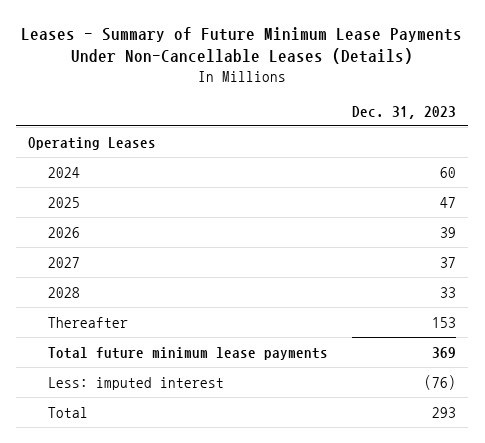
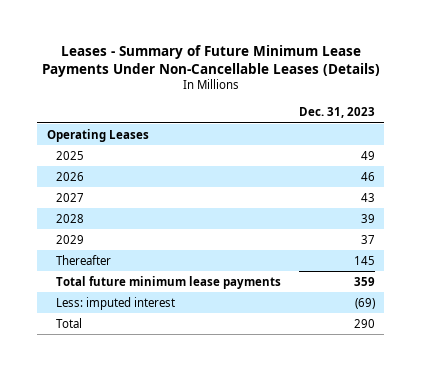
- 2024 | 60
- 2025 | 47
- 2026 | 39
- 2027 | 37
- 2028 | 33
- Thereafter | 153
- Total future minimum lease payments | 369
- Less: imputed interest | (76)
- Total | 293
+ 2025 | 49
+ 2026 | 46
+ 2027 | 43
+ 2028 | 39
+ 2029 | 37
+ Thereafter | 145
+ Total future minimum lease payments | 359
+ Less: imputed interest | (69)
+ Total | 290

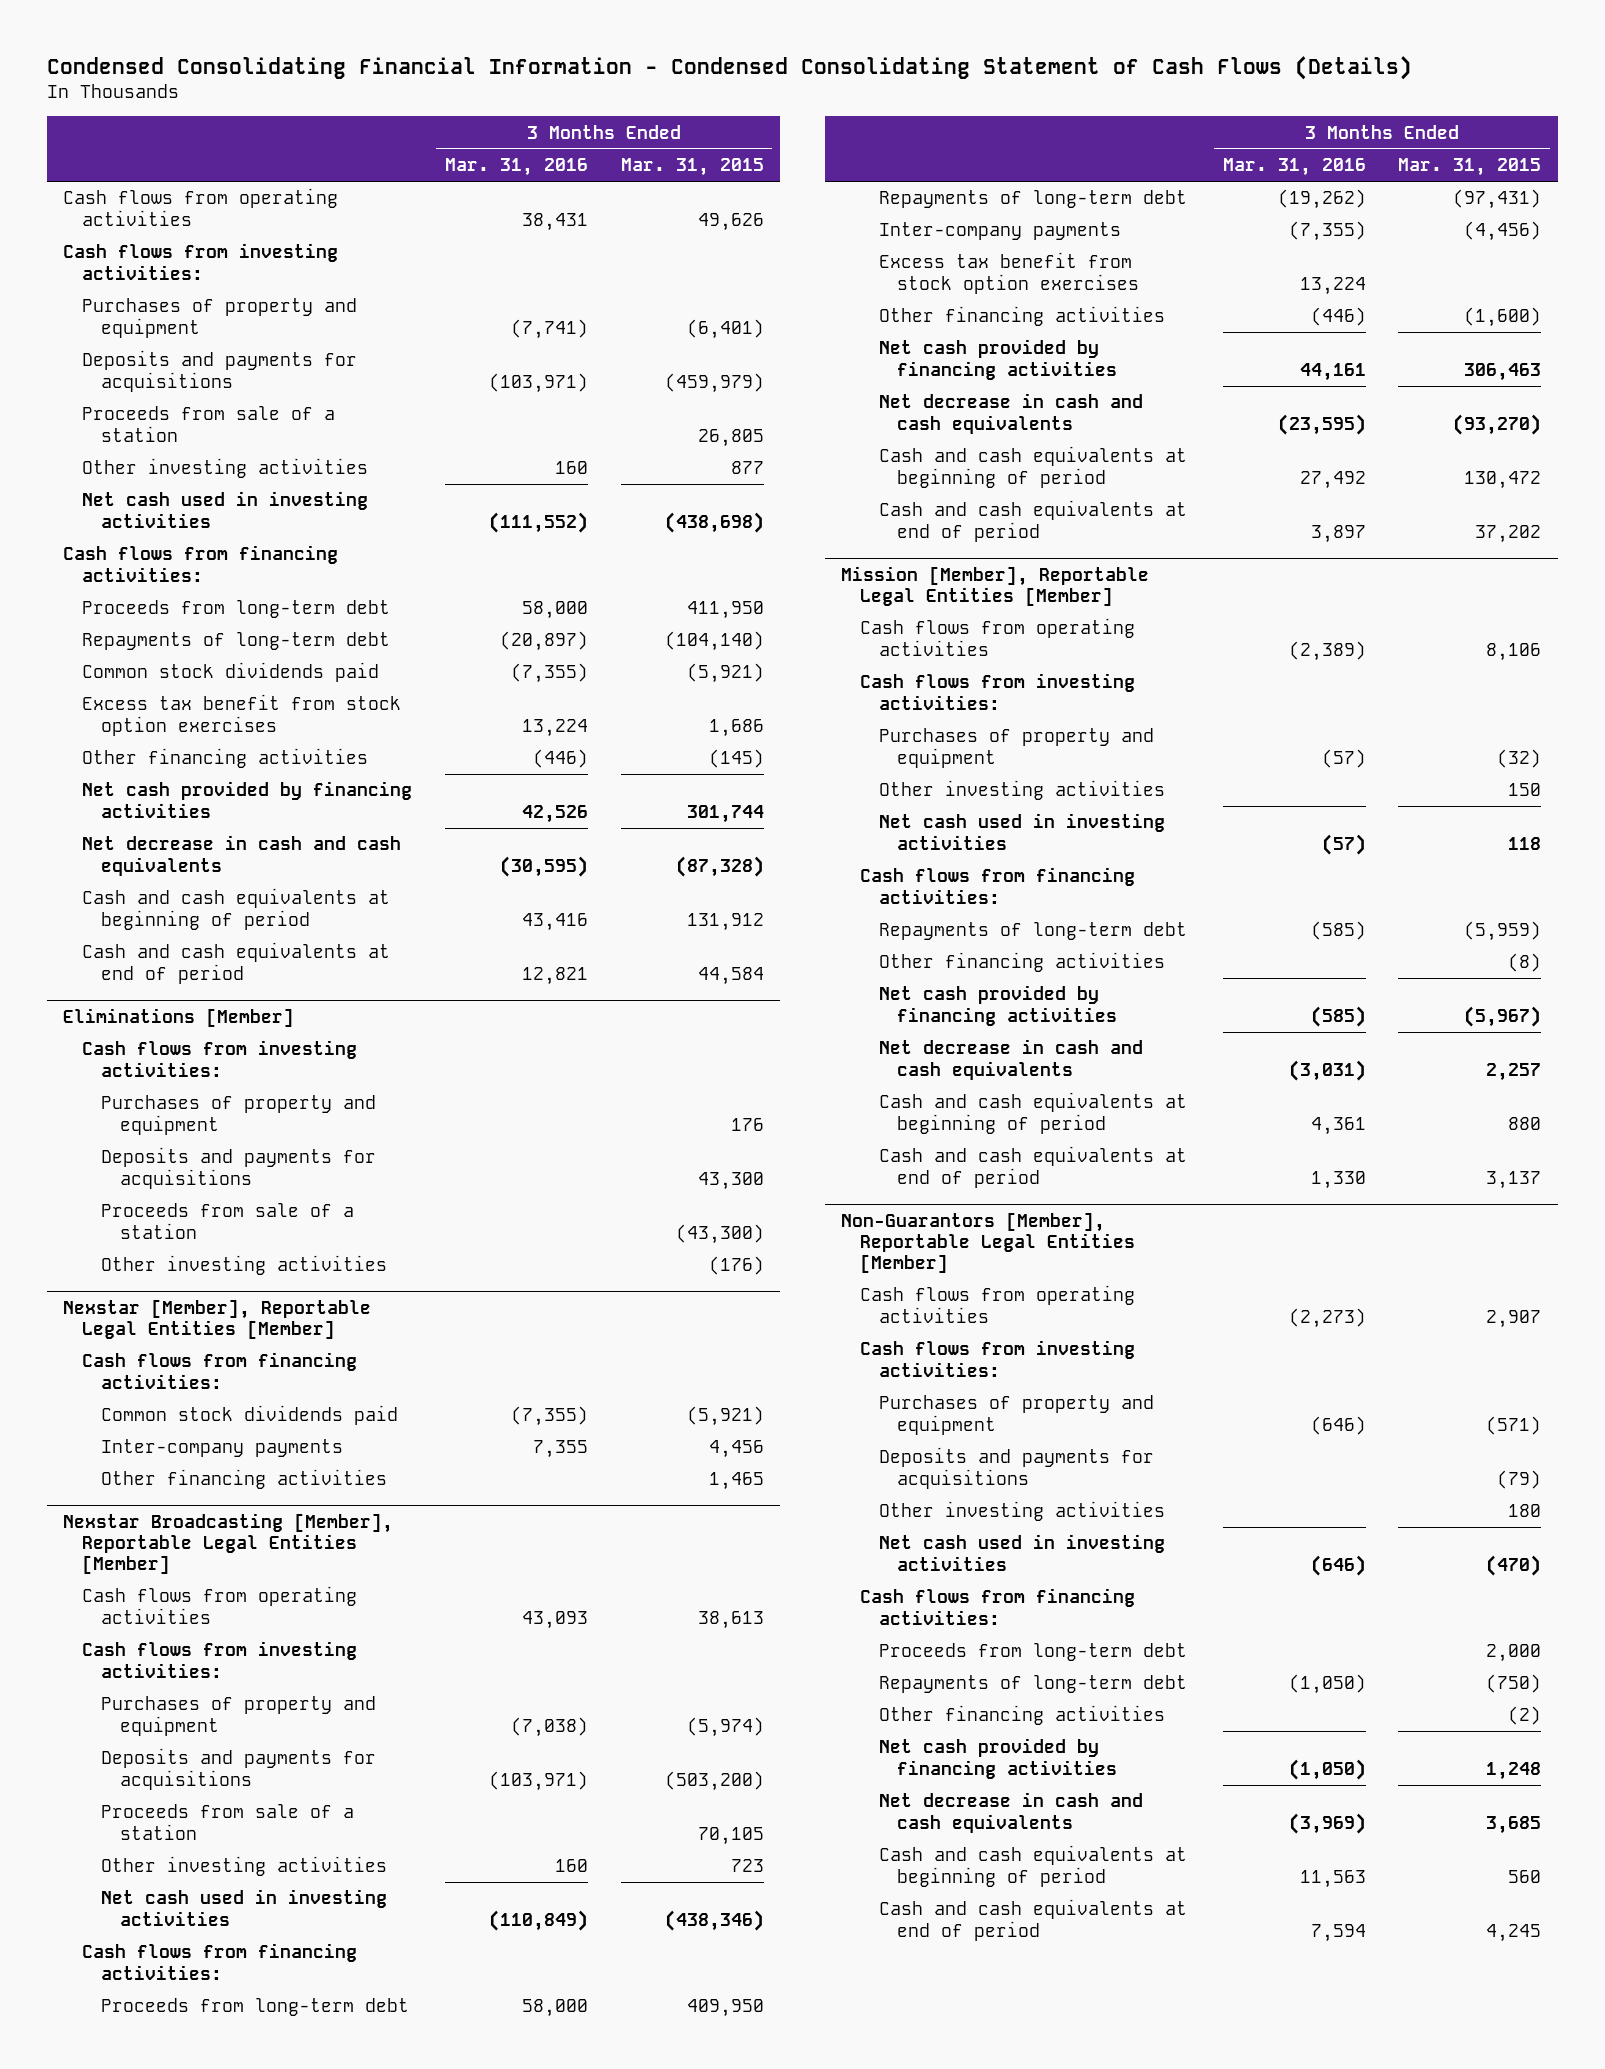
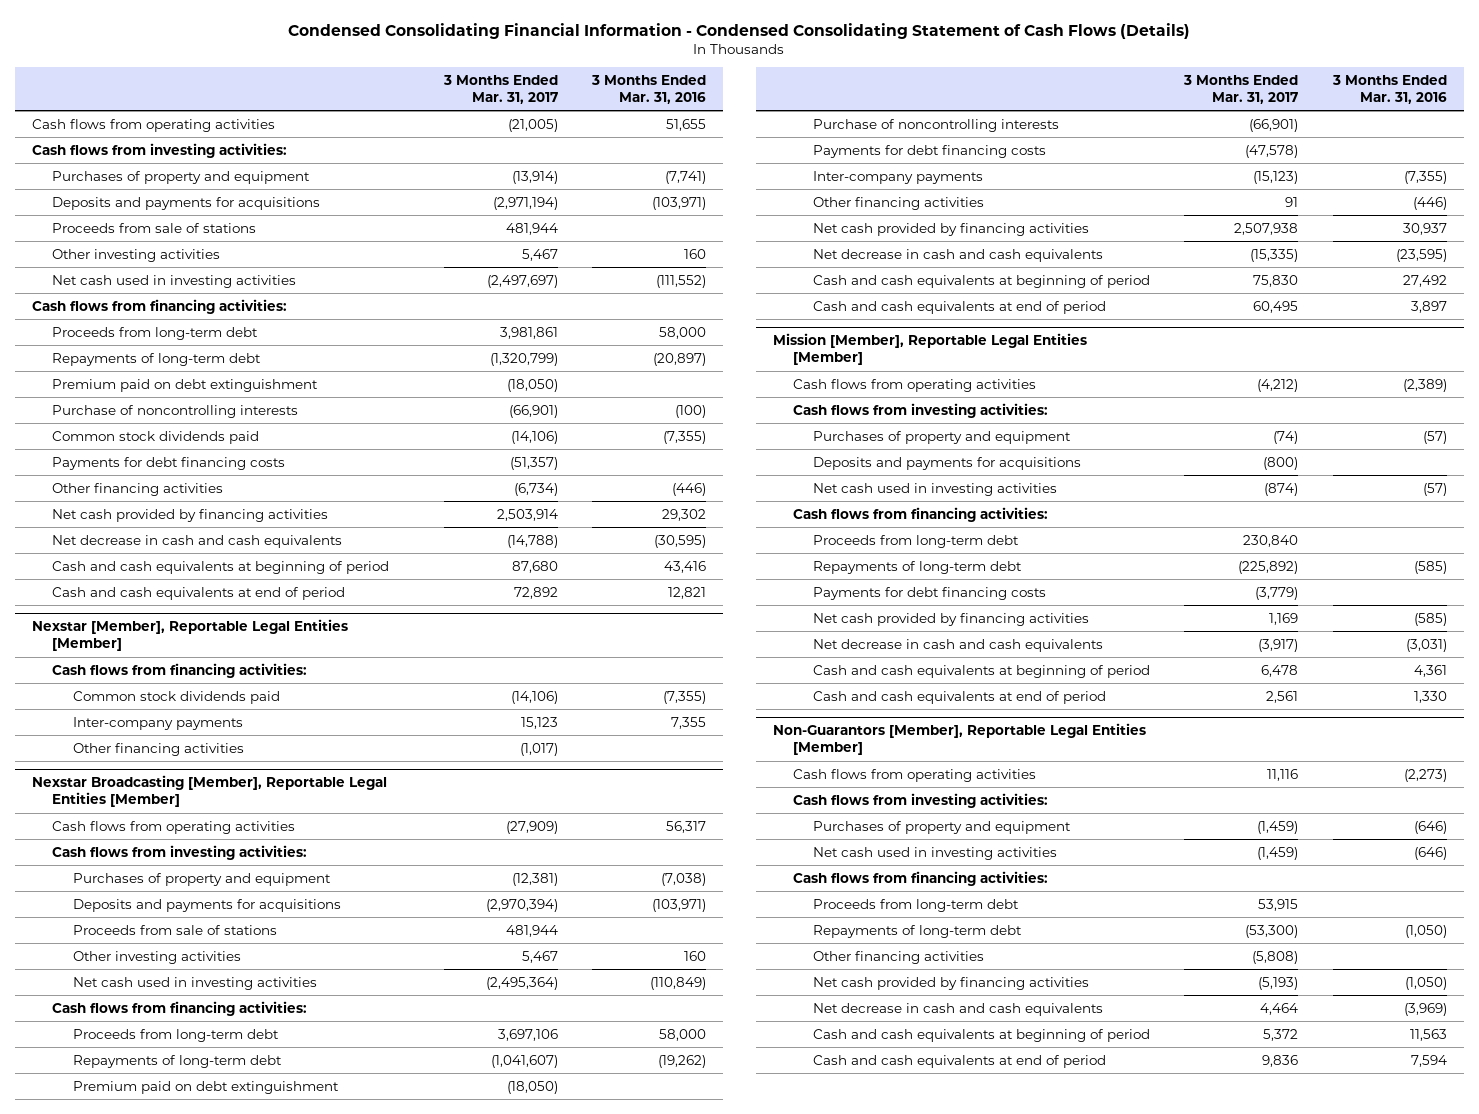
- | 3 Months Ended Mar. 31, 2016 | 3 Months Ended Mar. 31, 2015
+ | 3 Months Ended Mar. 31, 2017 | 3 Months Ended Mar. 31, 2016
- Cash flows from operating activities | 38,431 | 49,626
+ Cash flows from operating activities | (21,005) | 51,655
- Proceeds from sale of a station | | 26,805
+ Proceeds from sale of stations | 481,944 |
+ Premium paid on debt extinguishment | (18,050) |
+ Purchase of noncontrolling interests | (66,901) | (100)
- Excess tax benefit from stock option exercises | 13,224 | 1,686
+ Payments for debt financing costs | (51,357) |
- Net cash provided by financing activities | 42,526 | 301,744
+ Net cash provided by financing activities | 2,503,914 | 29,302
- Eliminations [Member]
- Cash flows from investing activities:
- Purchases of property and equipment | | 176
- Deposits and payments for acquisitions | | 43,300
- Proceeds from sale of a station | | (43,300)
- Other investing activities | | (176)
@ Nexstar Broadcasting [Member], Reportable Legal Entities [Member]
- Cash flows from operating activities | 43,093 | 38,613
+ Cash flows from operating activities | (27,909) | 56,317
- Proceeds from sale of a station | | 70,105
+ Proceeds from sale of stations | 481,944 |
+ Premium paid on debt extinguishment | (18,050) |
+ Purchase of noncontrolling interests | (66,901) |
+ Payments for debt financing costs | (47,578) |
- Excess tax benefit from stock option exercises | 13,224 |
- Net cash provided by financing activities | 44,161 | 306,463
+ Net cash provided by financing activities | 2,507,938 | 30,937
@ Mission [Member], Reportable Legal Entities [Member]
- Other investing activities | | 150
+ Deposits and payments for acquisitions | (800) |
+ Proceeds from long-term debt | 230,840 |
- Other financing activities | | (8)
+ Payments for debt financing costs | (3,779) |
@ Non-Guarantors [Member], Reportable Legal Entities [Member]
- Deposits and payments for acquisitions | | (79)
- Other investing activities | | 180

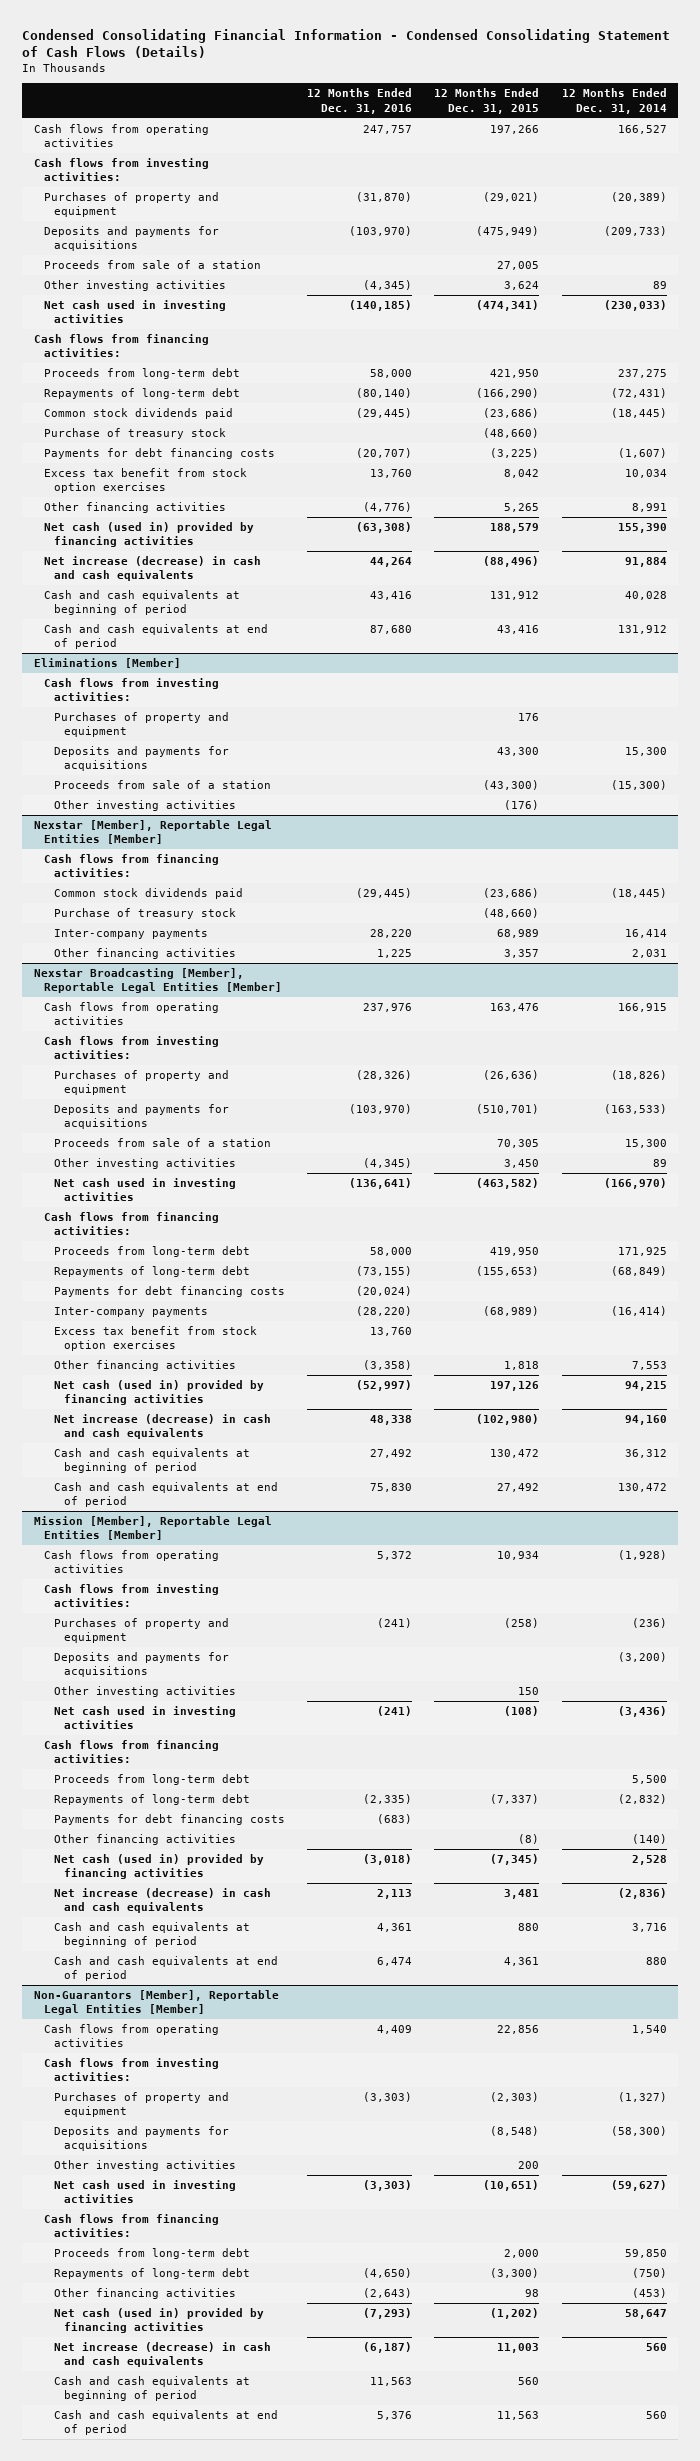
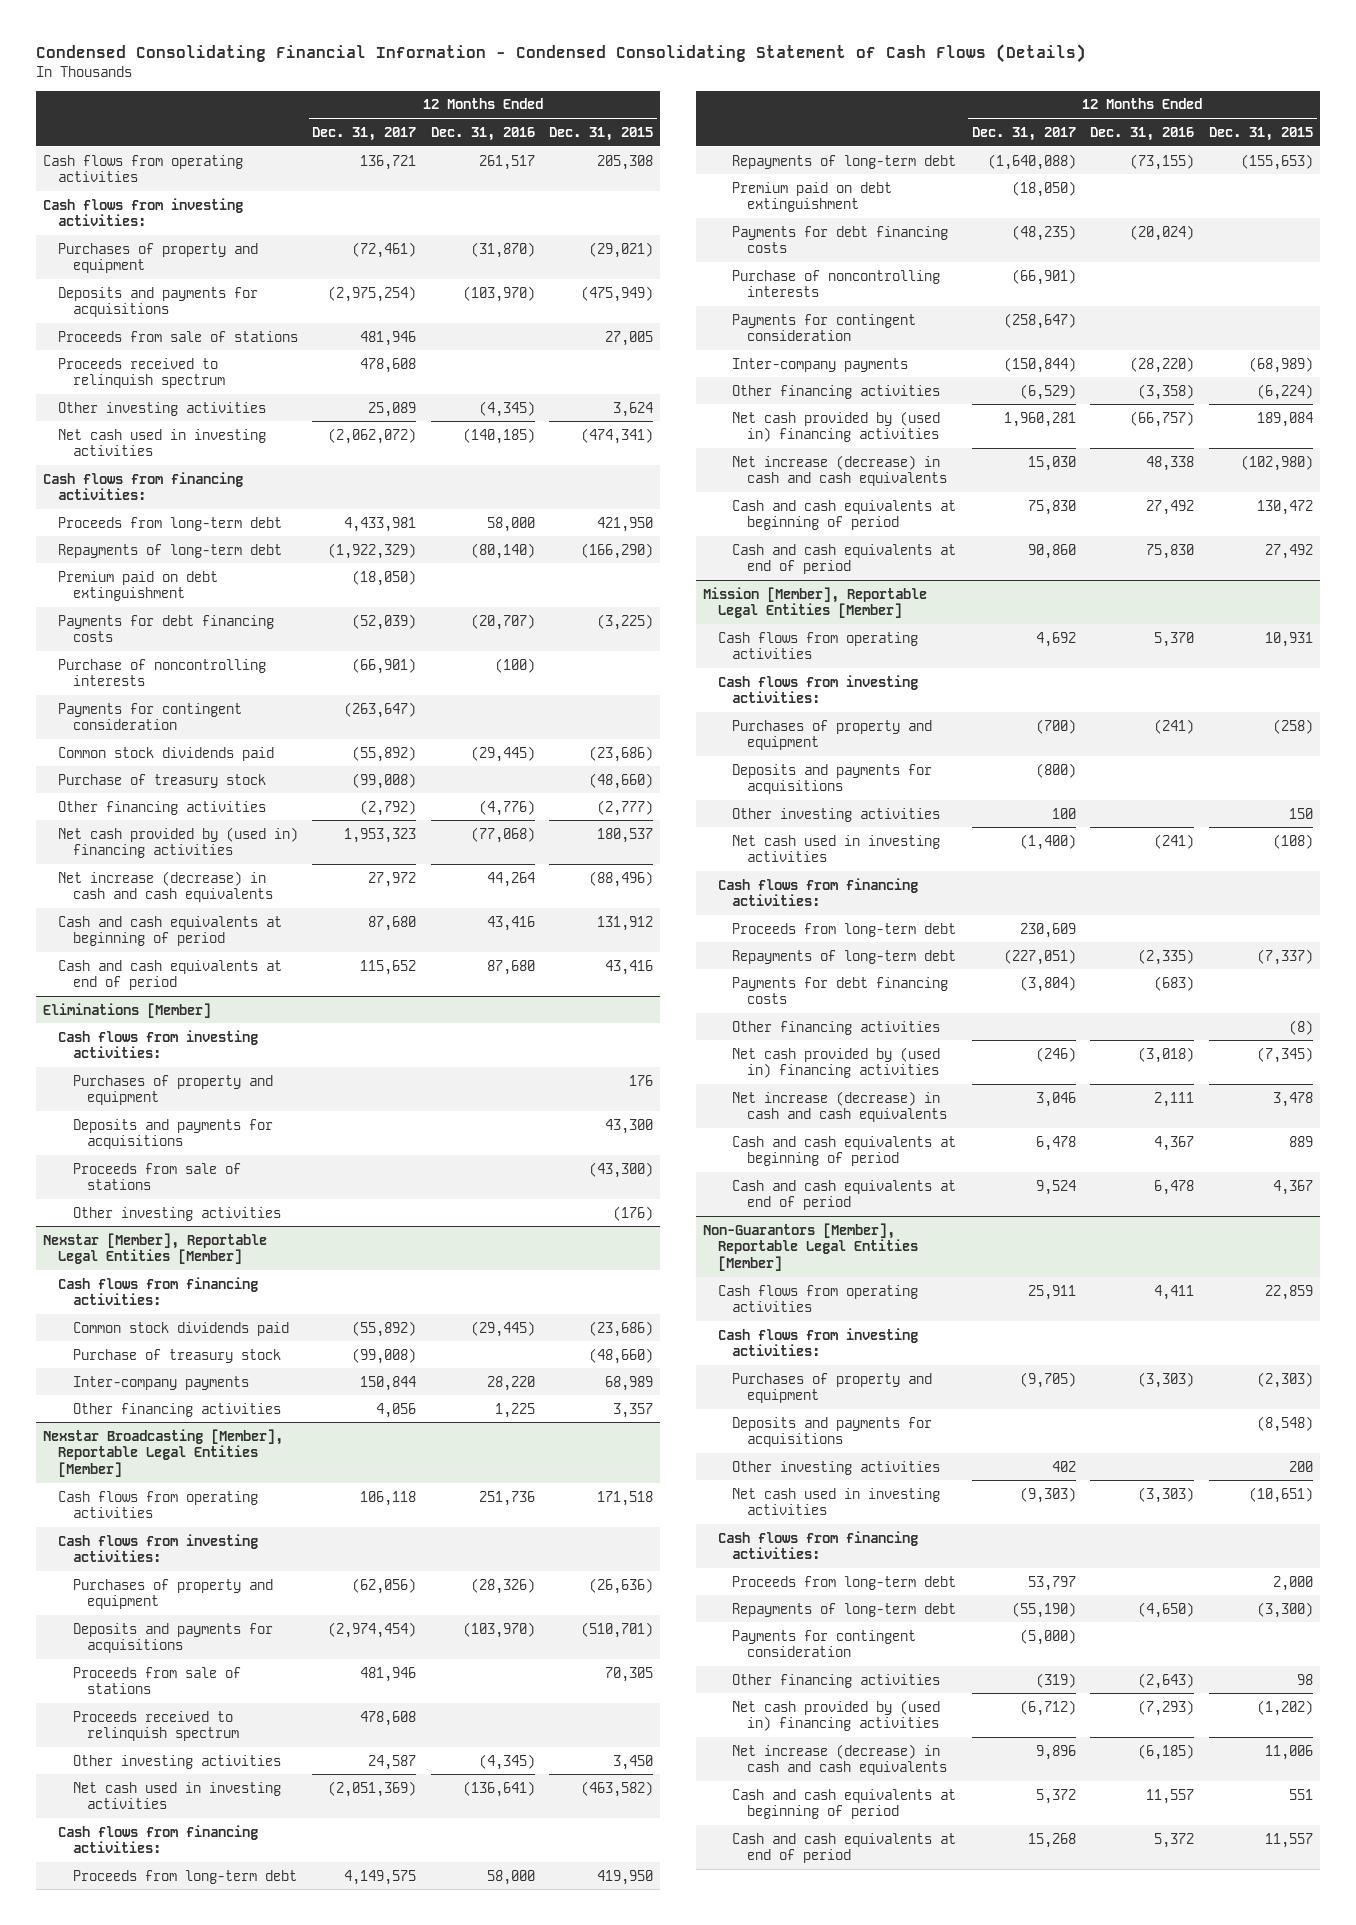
- | 12 Months Ended Dec. 31, 2016 | 12 Months Ended Dec. 31, 2015 | 12 Months Ended Dec. 31, 2014
+ | 12 Months Ended Dec. 31, 2017 | 12 Months Ended Dec. 31, 2016 | 12 Months Ended Dec. 31, 2015
- Cash flows from operating activities | 247,757 | 197,266 | 166,527
+ Cash flows from operating activities | 136,721 | 261,517 | 205,308
- Proceeds from sale of a station | | 27,005 |
+ Proceeds from sale of stations | 481,946 | | 27,005
+ Proceeds received to relinquish spectrum | 478,608 | |
+ Premium paid on debt extinguishment | (18,050) | |
moved up: Payments for debt financing costs | (52,039) | (20,707) | (3,225)
+ Purchase of noncontrolling interests | (66,901) | (100) |
+ Payments for contingent consideration | (263,647) | |
- Excess tax benefit from stock option exercises | 13,760 | 8,042 | 10,034
- Other financing activities | (4,776) | 5,265 | 8,991
- Net cash (used in) provided by financing activities | (63,308) | 188,579 | 155,390
+ Other financing activities | (2,792) | (4,776) | (2,777)
+ Net cash provided by (used in) financing activities | 1,953,323 | (77,068) | 180,537
@ Eliminations [Member]
- Proceeds from sale of a station | | (43,300) | (15,300)
+ Proceeds from sale of stations | | | (43,300)
@ Nexstar Broadcasting [Member], Reportable Legal Entities [Member]
- Cash flows from operating activities | 237,976 | 163,476 | 166,915
+ Cash flows from operating activities | 106,118 | 251,736 | 171,518
- Proceeds from sale of a station | | 70,305 | 15,300
+ Proceeds from sale of stations | 481,946 | | 70,305
+ Proceeds received to relinquish spectrum | 478,608 | |
+ Premium paid on debt extinguishment | (18,050) | |
+ Purchase of noncontrolling interests | (66,901) | |
+ Payments for contingent consideration | (258,647) | |
- Excess tax benefit from stock option exercises | 13,760 | |
- Other financing activities | (3,358) | 1,818 | 7,553
- Net cash (used in) provided by financing activities | (52,997) | 197,126 | 94,215
+ Other financing activities | (6,529) | (3,358) | (6,224)
+ Net cash provided by (used in) financing activities | 1,960,281 | (66,757) | 189,084
@ Mission [Member], Reportable Legal Entities [Member]
- Cash flows from operating activities | 5,372 | 10,934 | (1,928)
+ Cash flows from operating activities | 4,692 | 5,370 | 10,931
- Net cash (used in) provided by financing activities | (3,018) | (7,345) | 2,528
- Net increase (decrease) in cash and cash equivalents | 2,113 | 3,481 | (2,836)
- Cash and cash equivalents at beginning of period | 4,361 | 880 | 3,716
- Cash and cash equivalents at end of period | 6,474 | 4,361 | 880
+ Net cash provided by (used in) financing activities | (246) | (3,018) | (7,345)
+ Net increase (decrease) in cash and cash equivalents | 3,046 | 2,111 | 3,478
+ Cash and cash equivalents at beginning of period | 6,478 | 4,367 | 889
+ Cash and cash equivalents at end of period | 9,524 | 6,478 | 4,367
@ Non-Guarantors [Member], Reportable Legal Entities [Member]
- Cash flows from operating activities | 4,409 | 22,856 | 1,540
+ Cash flows from operating activities | 25,911 | 4,411 | 22,859
+ Payments for contingent consideration | (5,000) | |
- Net cash (used in) provided by financing activities | (7,293) | (1,202) | 58,647
- Net increase (decrease) in cash and cash equivalents | (6,187) | 11,003 | 560
- Cash and cash equivalents at beginning of period | 11,563 | 560 |
- Cash and cash equivalents at end of period | 5,376 | 11,563 | 560
+ Net cash provided by (used in) financing activities | (6,712) | (7,293) | (1,202)
+ Net increase (decrease) in cash and cash equivalents | 9,896 | (6,185) | 11,006
+ Cash and cash equivalents at beginning of period | 5,372 | 11,557 | 551
+ Cash and cash equivalents at end of period | 15,268 | 5,372 | 11,557

